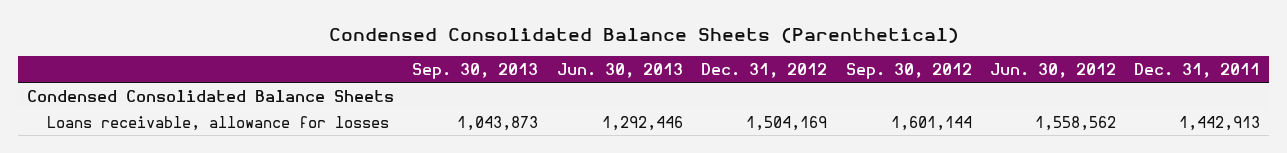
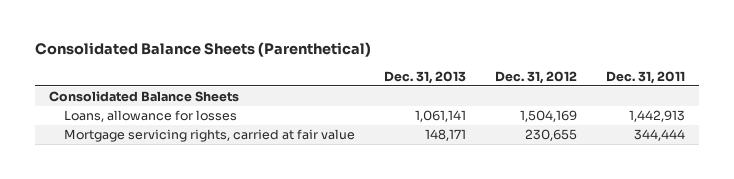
- Condensed Consolidated Balance Sheets (Parenthetical)
+ Consolidated Balance Sheets (Parenthetical)
- | Sep. 30, 2013 | Jun. 30, 2013 | Dec. 31, 2012 | Sep. 30, 2012 | Jun. 30, 2012 | Dec. 31, 2011
+ | Dec. 31, 2013 | Dec. 31, 2012 | Dec. 31, 2011
- Condensed Consolidated Balance Sheets
- Loans receivable, allowance for losses | 1,043,873 | 1,292,446 | 1,504,169 | 1,601,144 | 1,558,562 | 1,442,913
+ Consolidated Balance Sheets
+ Loans, allowance for losses | 1,061,141 | 1,504,169 | 1,442,913
+ Mortgage servicing rights, carried at fair value | 148,171 | 230,655 | 344,444

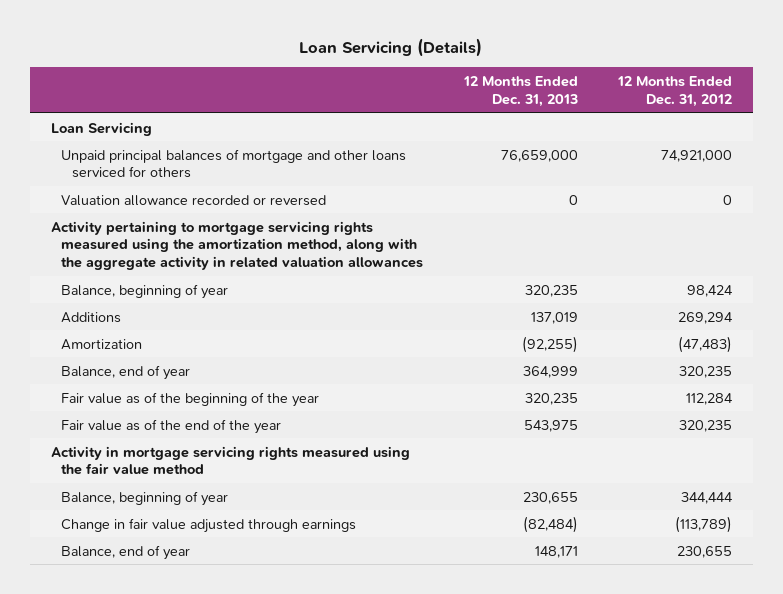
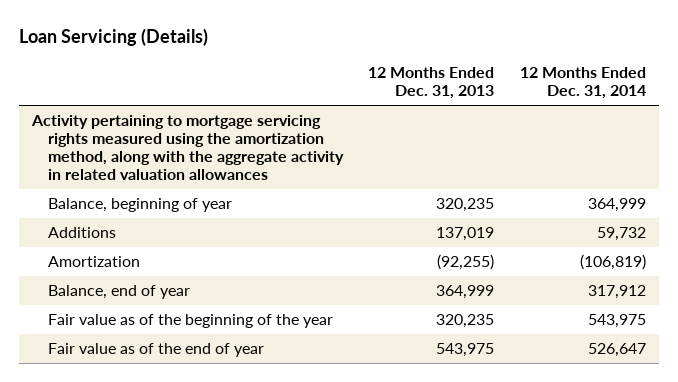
- | 12 Months Ended Dec. 31, 2013 | 12 Months Ended Dec. 31, 2012
+ | 12 Months Ended Dec. 31, 2013 | 12 Months Ended Dec. 31, 2014
- Loan Servicing
- Unpaid principal balances of mortgage and other loans serviced for others | 76,659,000 | 74,921,000
- Valuation allowance recorded or reversed | 0 | 0
- Fair value as of the end of the year | 543,975 | 320,235
- Activity in mortgage servicing rights measured using the fair value method
- Balance, beginning of year | 230,655 | 344,444
- Change in fair value adjusted through earnings | (82,484) | (113,789)
- Balance, end of year | 148,171 | 230,655
+ Fair value as of the end of year | 543,975 | 526,647

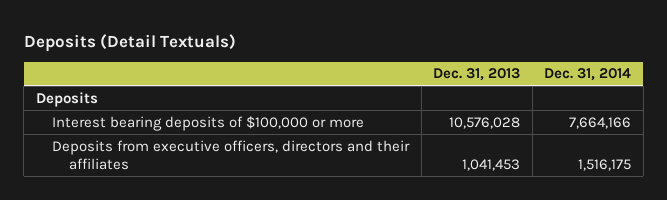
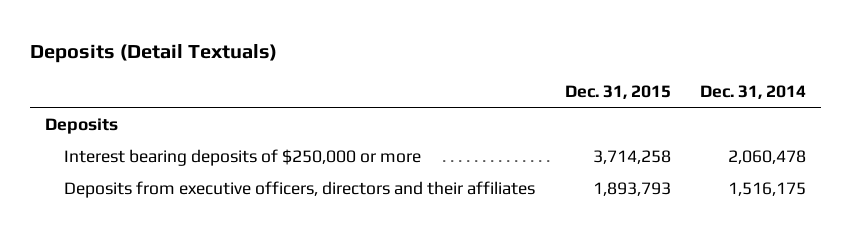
- | Dec. 31, 2013 | Dec. 31, 2014
+ | Dec. 31, 2015 | Dec. 31, 2014
- Interest bearing deposits of $100,000 or more | 10,576,028 | 7,664,166
+ Interest bearing deposits of $250,000 or more | 3,714,258 | 2,060,478

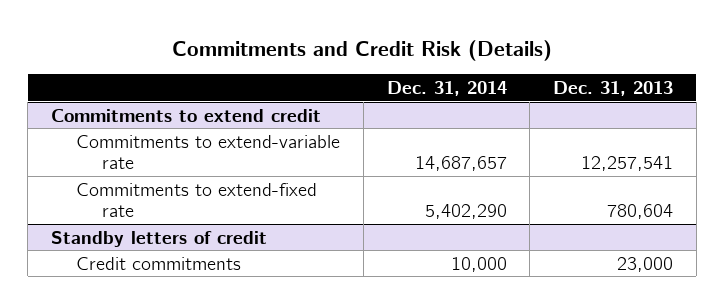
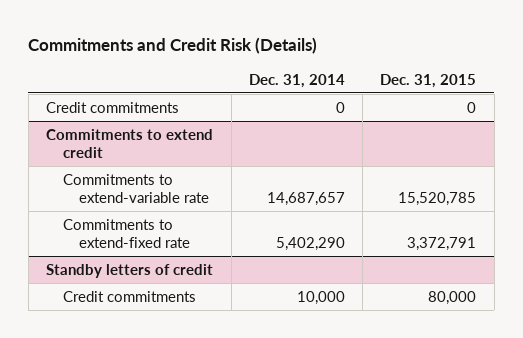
- | Dec. 31, 2014 | Dec. 31, 2013
+ | Dec. 31, 2014 | Dec. 31, 2015
+ Credit commitments | 0 | 0

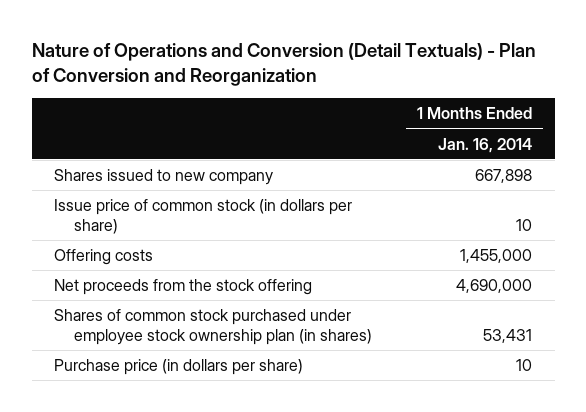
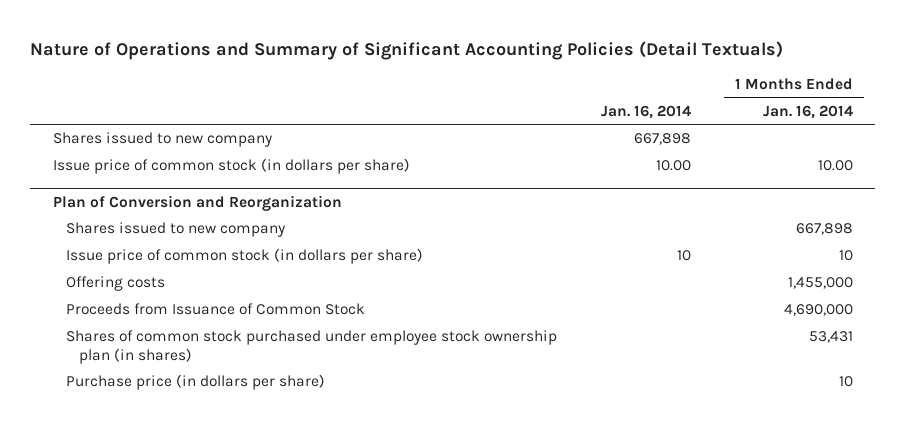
- Nature of Operations and Conversion (Detail Textuals) - Plan of Conversion and Reorganization
+ Nature of Operations and Summary of Significant Accounting Policies (Detail Textuals)
- | 1 Months Ended Jan. 16, 2014
+ | Jan. 16, 2014 | 1 Months Ended Jan. 16, 2014
+ Shares issued to new company | 667,898 |
+ Issue price of common stock (in dollars per share) | 10.00 | 10.00
+ Plan of Conversion and Reorganization
- Net proceeds from the stock offering | 4,690,000
+ Proceeds from Issuance of Common Stock | | 4,690,000

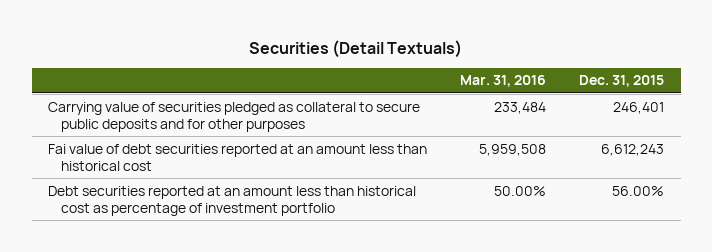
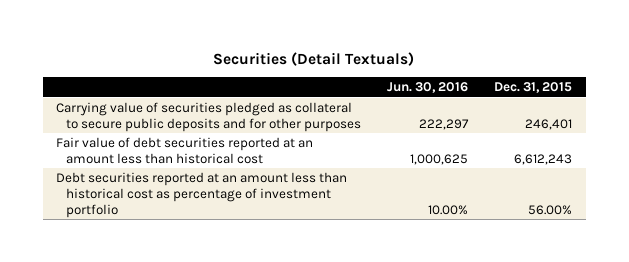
- | Mar. 31, 2016 | Dec. 31, 2015
+ | Jun. 30, 2016 | Dec. 31, 2015
- Fai value of debt securities reported at an amount less than historical cost | 5,959,508 | 6,612,243
+ Fair value of debt securities reported at an amount less than historical cost | 1,000,625 | 6,612,243

